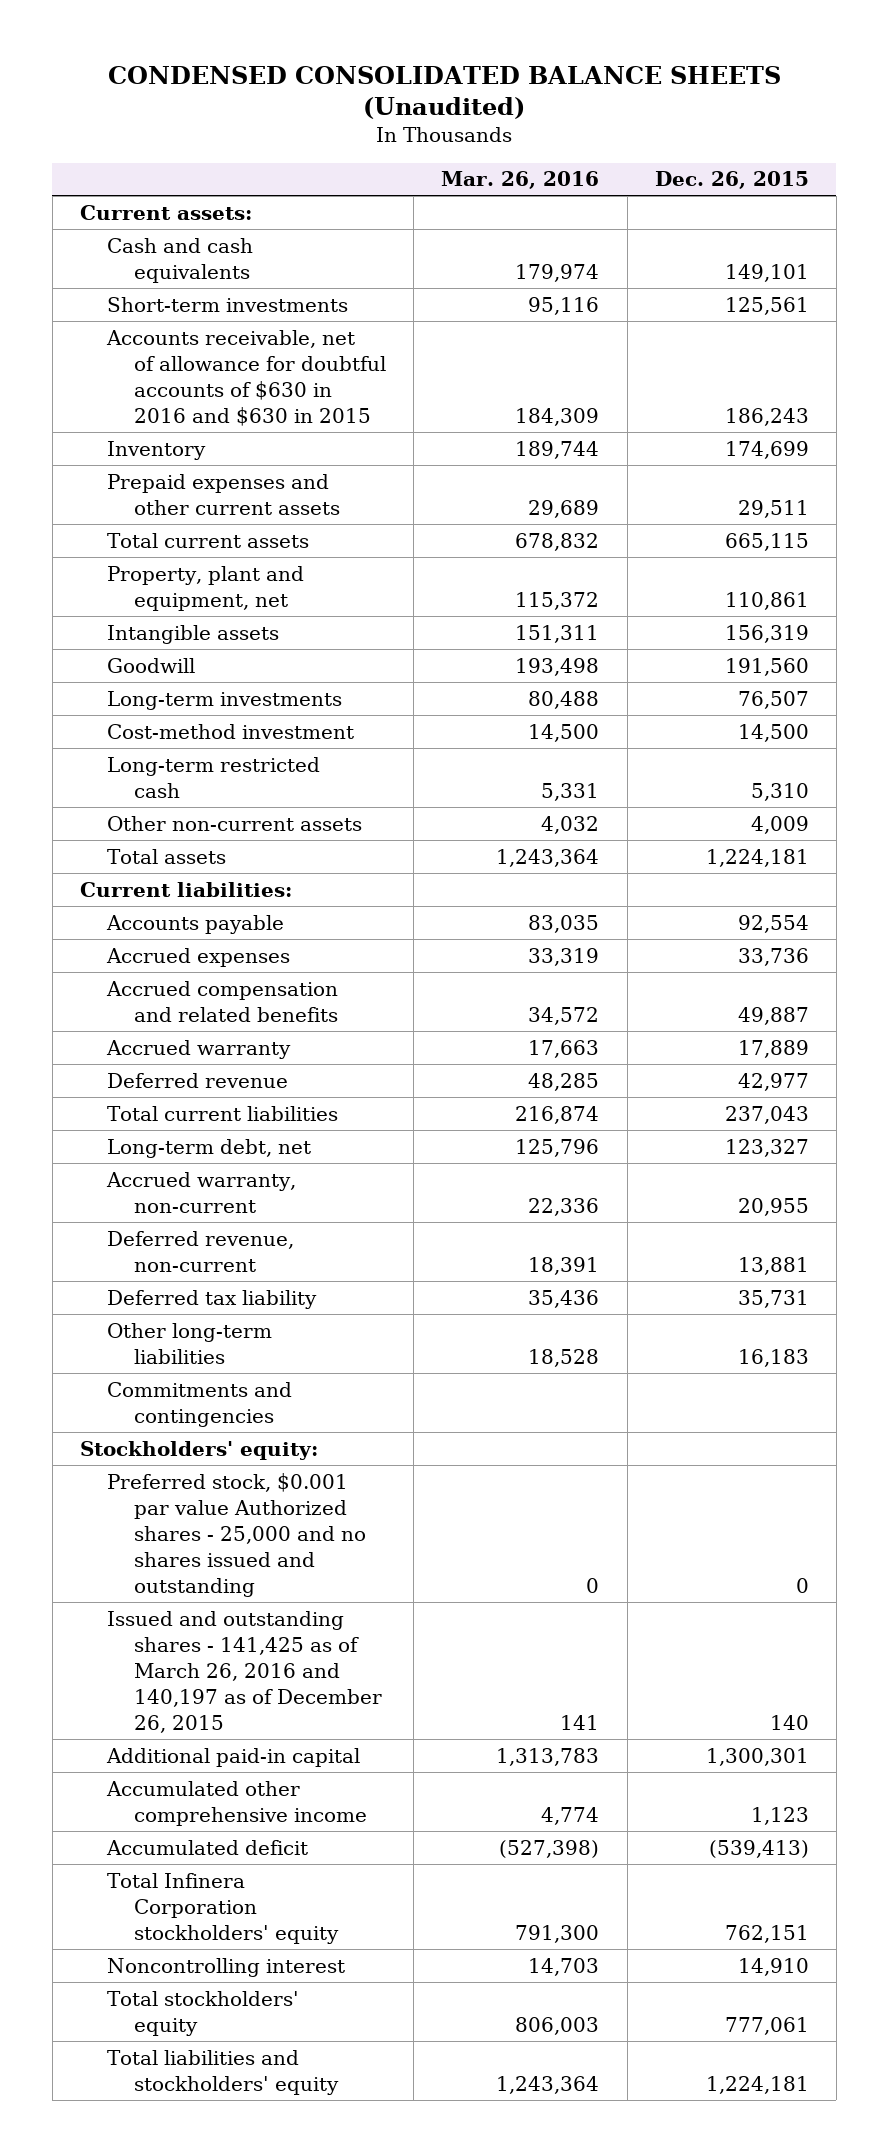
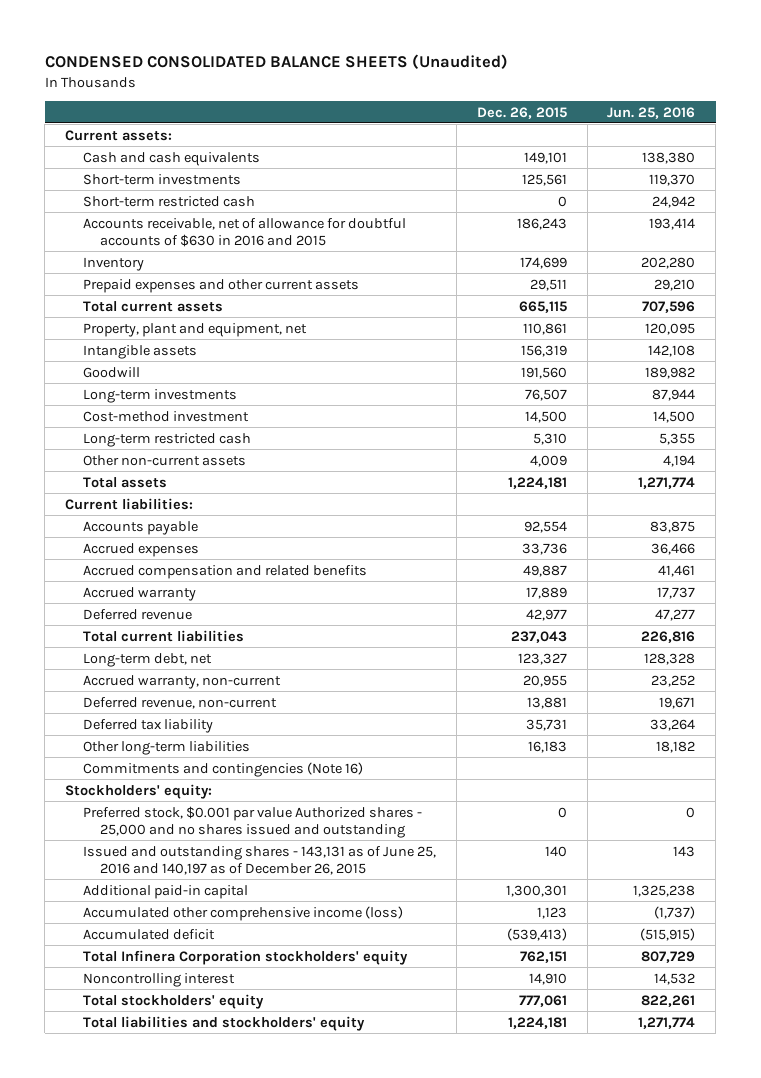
- | Mar. 26, 2016 | Dec. 26, 2015
+ | Dec. 26, 2015 | Jun. 25, 2016
- Accounts receivable, net of allowance for doubtful accounts of $630 in 2016 and $630 in 2015 | 184,309 | 186,243
+ Short-term restricted cash | 0 | 24,942
+ Accounts receivable, net of allowance for doubtful accounts of $630 in 2016 and 2015 | 186,243 | 193,414
- Commitments and contingencies
+ Commitments and contingencies (Note 16)
- Issued and outstanding shares - 141,425 as of March 26, 2016 and 140,197 as of December 26, 2015 | 141 | 140
+ Issued and outstanding shares - 143,131 as of June 25, 2016 and 140,197 as of December 26, 2015 | 140 | 143
- Accumulated other comprehensive income | 4,774 | 1,123
+ Accumulated other comprehensive income (loss) | 1,123 | (1,737)

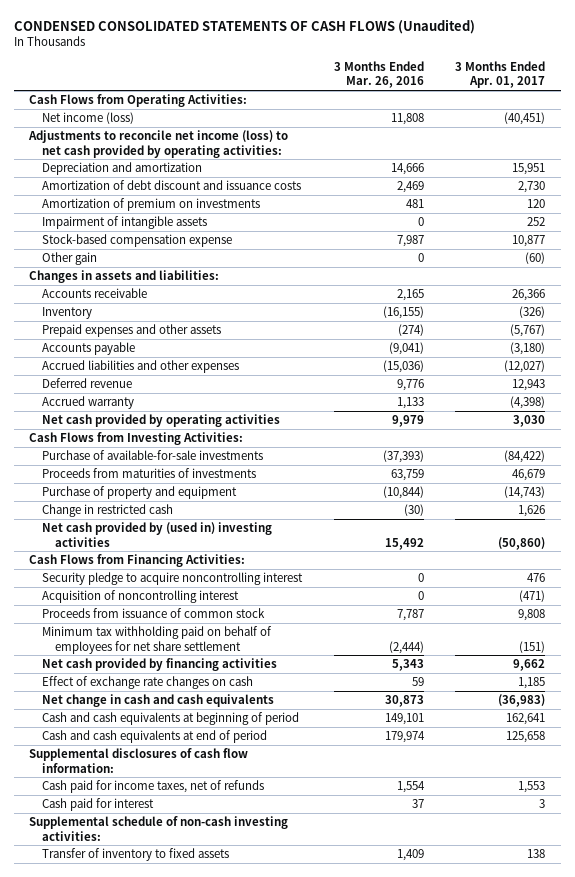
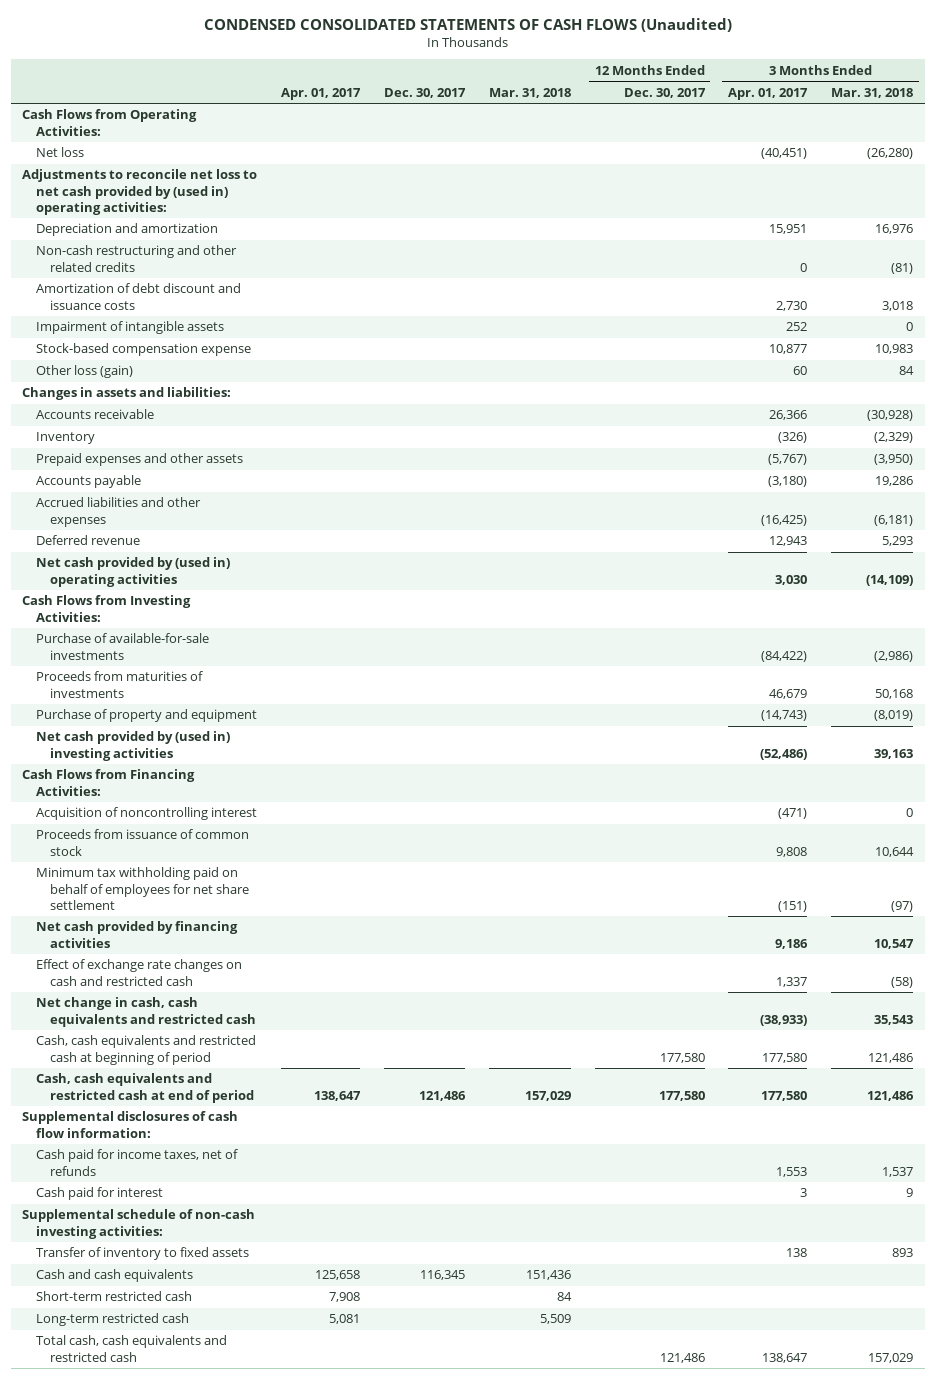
- | 3 Months Ended Mar. 26, 2016 | 3 Months Ended Apr. 01, 2017
+ | Apr. 01, 2017 | Dec. 30, 2017 | Mar. 31, 2018 | 12 Months Ended Dec. 30, 2017 | 3 Months Ended Apr. 01, 2017 | 3 Months Ended Mar. 31, 2018
- Net income (loss) | 11,808 | (40,451)
- Adjustments to reconcile net income (loss) to net cash provided by operating activities:
+ Net loss | | | | | (40,451) | (26,280)
+ Adjustments to reconcile net loss to net cash provided by (used in) operating activities:
+ Non-cash restructuring and other related credits | | | | | 0 | (81)
- Amortization of premium on investments | 481 | 120
- Other gain | 0 | (60)
+ Other loss (gain) | | | | | 60 | 84
- Accrued liabilities and other expenses | (15,036) | (12,027)
+ Accrued liabilities and other expenses | | | | | (16,425) | (6,181)
- Accrued warranty | 1,133 | (4,398)
- Net cash provided by operating activities | 9,979 | 3,030
+ Net cash provided by (used in) operating activities | | | | | 3,030 | (14,109)
- Change in restricted cash | (30) | 1,626
- Net cash provided by (used in) investing activities | 15,492 | (50,860)
+ Net cash provided by (used in) investing activities | | | | | (52,486) | 39,163
- Security pledge to acquire noncontrolling interest | 0 | 476
- Net cash provided by financing activities | 5,343 | 9,662
- Effect of exchange rate changes on cash | 59 | 1,185
- Net change in cash and cash equivalents | 30,873 | (36,983)
- Cash and cash equivalents at beginning of period | 149,101 | 162,641
- Cash and cash equivalents at end of period | 179,974 | 125,658
+ Net cash provided by financing activities | | | | | 9,186 | 10,547
+ Effect of exchange rate changes on cash and restricted cash | | | | | 1,337 | (58)
+ Net change in cash, cash equivalents and restricted cash | | | | | (38,933) | 35,543
+ Cash, cash equivalents and restricted cash at beginning of period | | | | 177,580 | 177,580 | 121,486
+ Cash, cash equivalents and restricted cash at end of period | 138,647 | 121,486 | 157,029 | 177,580 | 177,580 | 121,486
+ Cash and cash equivalents | 125,658 | 116,345 | 151,436 | | |
+ Short-term restricted cash | 7,908 | | 84 | | |
+ Long-term restricted cash | 5,081 | | 5,509 | | |
+ Total cash, cash equivalents and restricted cash | | | | 121,486 | 138,647 | 157,029

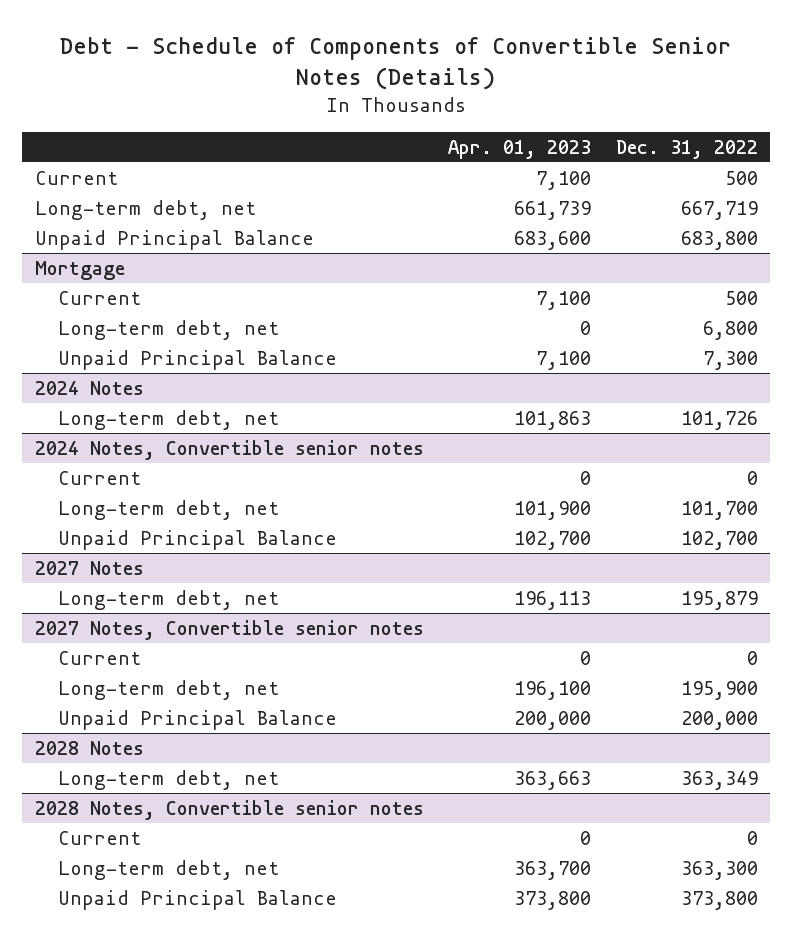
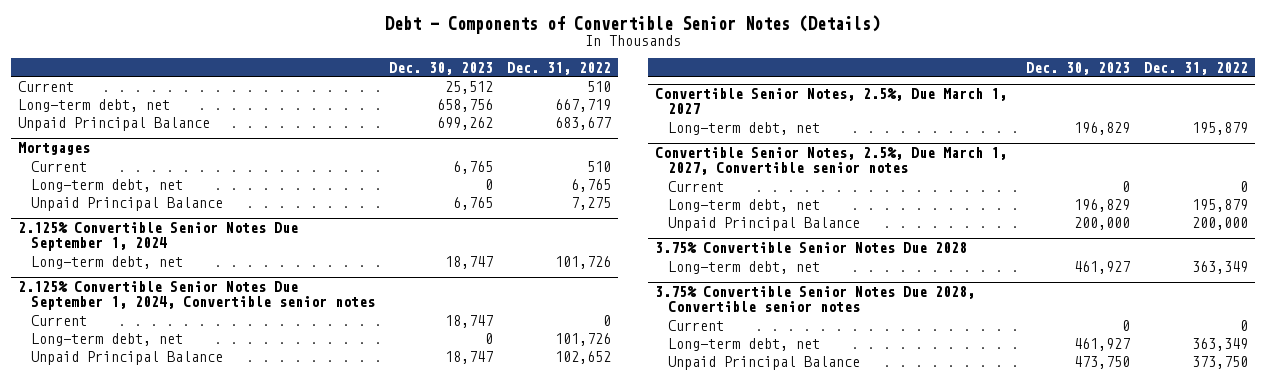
- Debt - Schedule of Components of Convertible Senior Notes (Details)
+ Debt - Components of Convertible Senior Notes (Details)
- | Apr. 01, 2023 | Dec. 31, 2022
+ | Dec. 30, 2023 | Dec. 31, 2022
- Current | 7,100 | 500
+ Current | 25,512 | 510
- Unpaid Principal Balance | 683,600 | 683,800
- Mortgage
- Current | 7,100 | 500
- Long-term debt, net | 0 | 6,800
- Unpaid Principal Balance | 7,100 | 7,300
- 2024 Notes
+ Unpaid Principal Balance | 699,262 | 683,677
+ Mortgages
+ Current | 6,765 | 510
+ Long-term debt, net | 0 | 6,765
+ Unpaid Principal Balance | 6,765 | 7,275
+ 2.125% Convertible Senior Notes Due September 1, 2024
- 2024 Notes, Convertible senior notes
+ 2.125% Convertible Senior Notes Due September 1, 2024, Convertible senior notes
- Long-term debt, net | 101,900 | 101,700
- Unpaid Principal Balance | 102,700 | 102,700
- 2027 Notes
+ Long-term debt, net | 0 | 101,726
+ Unpaid Principal Balance | 18,747 | 102,652
+ Convertible Senior Notes, 2.5%, Due March 1, 2027
- 2027 Notes, Convertible senior notes
+ Convertible Senior Notes, 2.5%, Due March 1, 2027, Convertible senior notes
- Long-term debt, net | 196,100 | 195,900
+ Long-term debt, net | 196,829 | 195,879
- 2028 Notes
+ 3.75% Convertible Senior Notes Due 2028
- 2028 Notes, Convertible senior notes
+ 3.75% Convertible Senior Notes Due 2028, Convertible senior notes
- Long-term debt, net | 363,700 | 363,300
- Unpaid Principal Balance | 373,800 | 373,800
+ Long-term debt, net | 461,927 | 363,349
+ Unpaid Principal Balance | 473,750 | 373,750

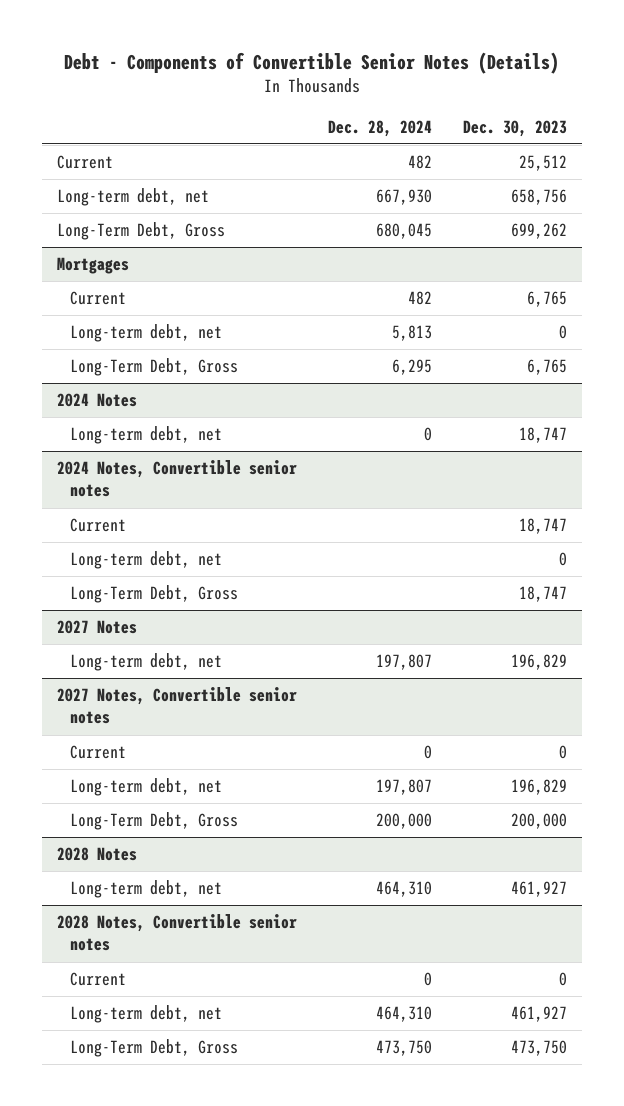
- | Dec. 30, 2023 | Dec. 31, 2022
+ | Dec. 28, 2024 | Dec. 30, 2023
- Unpaid Principal Balance | 699,262 | 683,677
+ Long-Term Debt, Gross | 680,045 | 699,262
@ Mortgages
- Unpaid Principal Balance | 6,765 | 7,275
- 2.125% Convertible Senior Notes Due September 1, 2024
@ Mortgages
+ Long-Term Debt, Gross | 6,295 | 6,765
+ 2024 Notes
- 2.125% Convertible Senior Notes Due September 1, 2024, Convertible senior notes
+ 2024 Notes, Convertible senior notes
- Unpaid Principal Balance | 18,747 | 102,652
- Convertible Senior Notes, 2.5%, Due March 1, 2027
+ Long-Term Debt, Gross | | 18,747
+ 2027 Notes
- Convertible Senior Notes, 2.5%, Due March 1, 2027, Convertible senior notes
+ 2027 Notes, Convertible senior notes
- Unpaid Principal Balance | 200,000 | 200,000
- 3.75% Convertible Senior Notes Due 2028
+ Long-Term Debt, Gross | 200,000 | 200,000
+ 2028 Notes
- 3.75% Convertible Senior Notes Due 2028, Convertible senior notes
+ 2028 Notes, Convertible senior notes
- Unpaid Principal Balance | 473,750 | 373,750
+ Long-Term Debt, Gross | 473,750 | 473,750

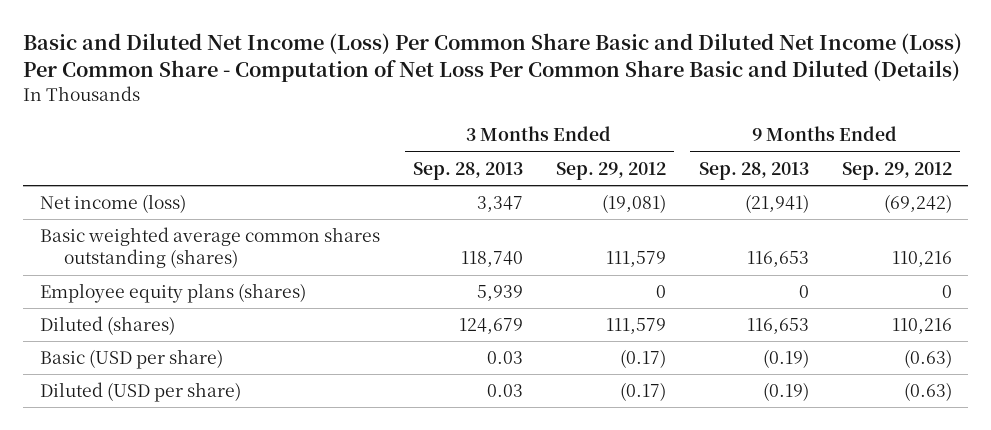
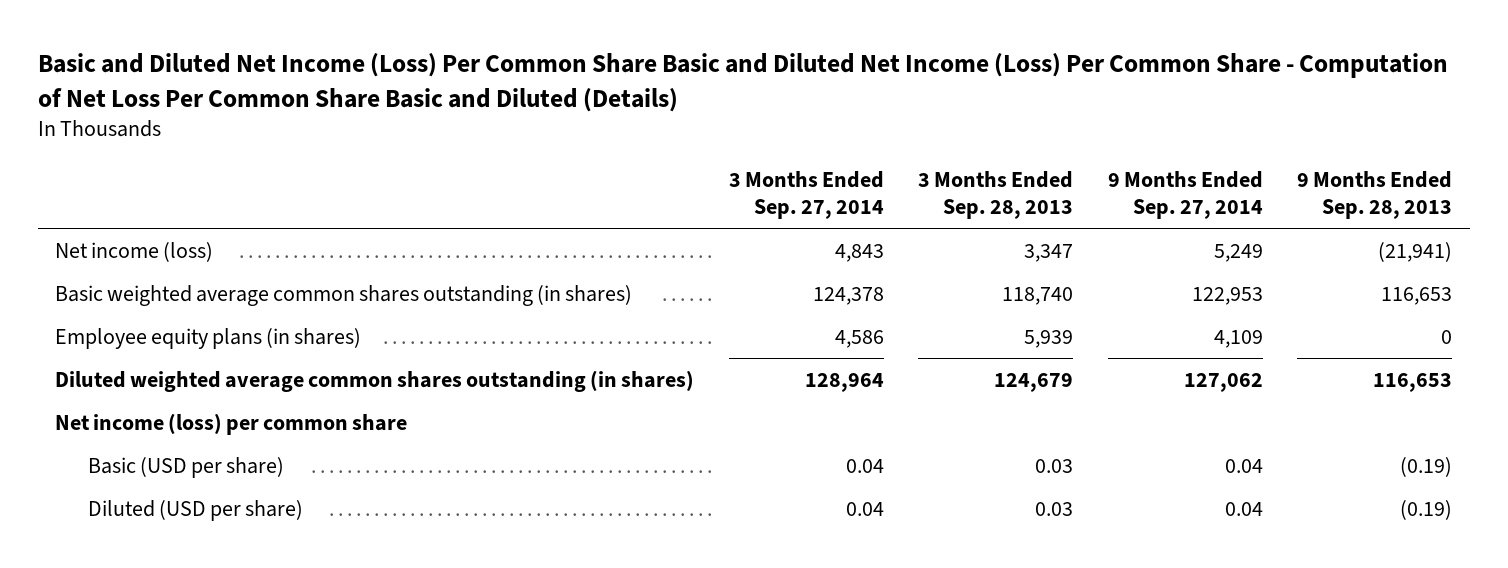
- | 3 Months Ended Sep. 28, 2013 | 3 Months Ended Sep. 29, 2012 | 9 Months Ended Sep. 28, 2013 | 9 Months Ended Sep. 29, 2012
+ | 3 Months Ended Sep. 27, 2014 | 3 Months Ended Sep. 28, 2013 | 9 Months Ended Sep. 27, 2014 | 9 Months Ended Sep. 28, 2013
- Basic weighted average common shares outstanding (shares) | 118,740 | 111,579 | 116,653 | 110,216
- Employee equity plans (shares) | 5,939 | 0 | 0 | 0
- Diluted (shares) | 124,679 | 111,579 | 116,653 | 110,216
+ Basic weighted average common shares outstanding (in shares) | 124,378 | 118,740 | 122,953 | 116,653
+ Employee equity plans (in shares) | 4,586 | 5,939 | 4,109 | 0
+ Diluted weighted average common shares outstanding (in shares) | 128,964 | 124,679 | 127,062 | 116,653
+ Net income (loss) per common share

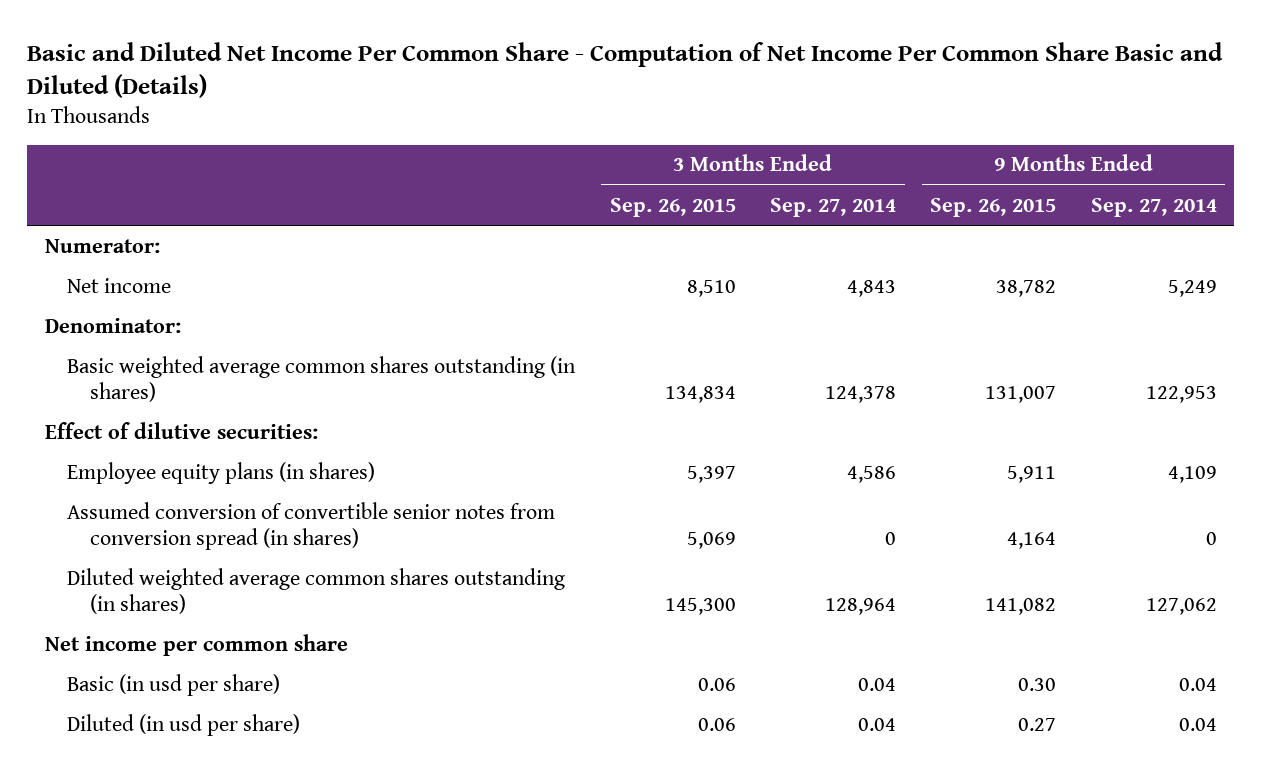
- Basic and Diluted Net Income (Loss) Per Common Share Basic and Diluted Net Income (Loss) Per Common Share - Computation of Net Loss Per Common Share Basic and Diluted (Details)
+ Basic and Diluted Net Income Per Common Share - Computation of Net Income Per Common Share Basic and Diluted (Details)
- | 3 Months Ended Sep. 27, 2014 | 3 Months Ended Sep. 28, 2013 | 9 Months Ended Sep. 27, 2014 | 9 Months Ended Sep. 28, 2013
+ | 3 Months Ended Sep. 26, 2015 | 3 Months Ended Sep. 27, 2014 | 9 Months Ended Sep. 26, 2015 | 9 Months Ended Sep. 27, 2014
- Net income (loss) | 4,843 | 3,347 | 5,249 | (21,941)
+ Numerator:
+ Net income | 8,510 | 4,843 | 38,782 | 5,249
+ Denominator:
+ Effect of dilutive securities:
+ Assumed conversion of convertible senior notes from conversion spread (in shares) | 5,069 | 0 | 4,164 | 0
- Net income (loss) per common share
- Basic (USD per share) | 0.04 | 0.03 | 0.04 | (0.19)
- Diluted (USD per share) | 0.04 | 0.03 | 0.04 | (0.19)
+ Net income per common share
+ Basic (in usd per share) | 0.06 | 0.04 | 0.30 | 0.04
+ Diluted (in usd per share) | 0.06 | 0.04 | 0.27 | 0.04

